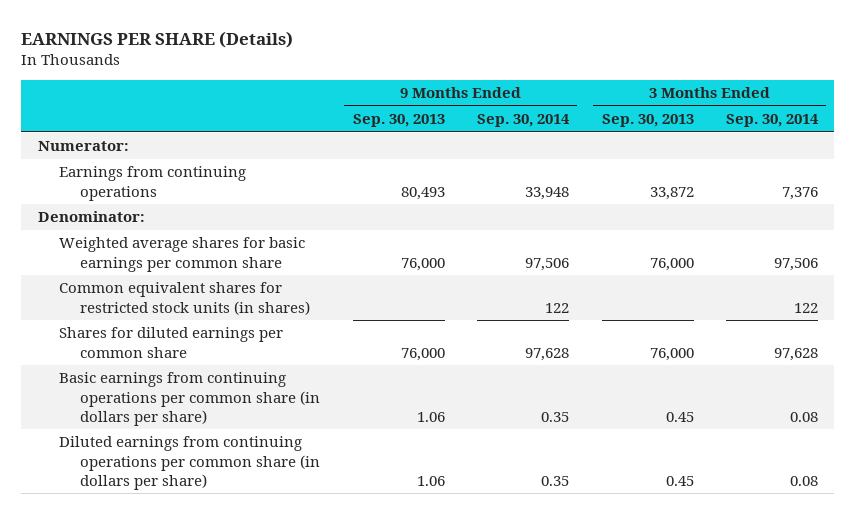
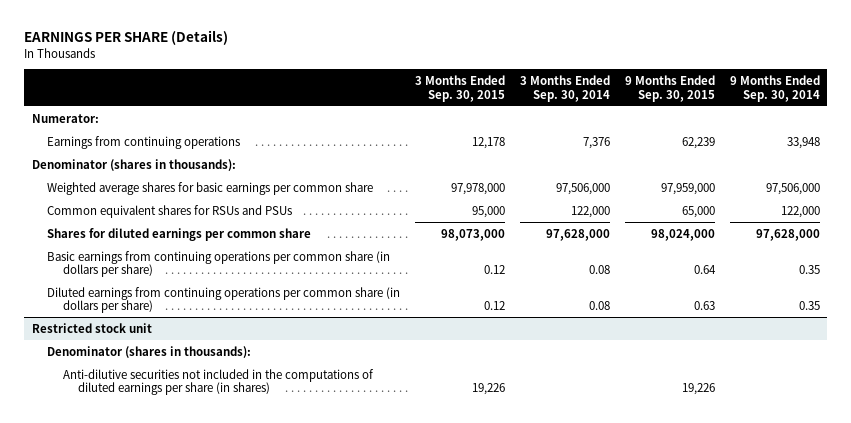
- | 9 Months Ended Sep. 30, 2013 | 9 Months Ended Sep. 30, 2014 | 3 Months Ended Sep. 30, 2013 | 3 Months Ended Sep. 30, 2014
+ | 3 Months Ended Sep. 30, 2015 | 3 Months Ended Sep. 30, 2014 | 9 Months Ended Sep. 30, 2015 | 9 Months Ended Sep. 30, 2014
- Denominator:
- Weighted average shares for basic earnings per common share | 76,000 | 97,506 | 76,000 | 97,506
- Common equivalent shares for restricted stock units (in shares) | | 122 | | 122
- Shares for diluted earnings per common share | 76,000 | 97,628 | 76,000 | 97,628
+ Denominator (shares in thousands):
+ Weighted average shares for basic earnings per common share | 97,978,000 | 97,506,000 | 97,959,000 | 97,506,000
+ Common equivalent shares for RSUs and PSUs | 95,000 | 122,000 | 65,000 | 122,000
+ Shares for diluted earnings per common share | 98,073,000 | 97,628,000 | 98,024,000 | 97,628,000
+ Restricted stock unit
+ Denominator (shares in thousands):
+ Anti-dilutive securities not included in the computations of diluted earnings per share (in shares) | 19,226 | | 19,226 |

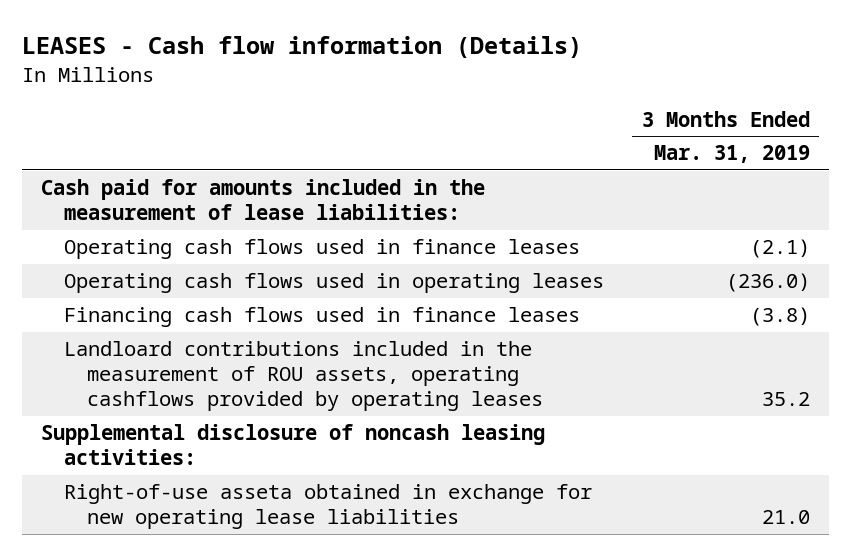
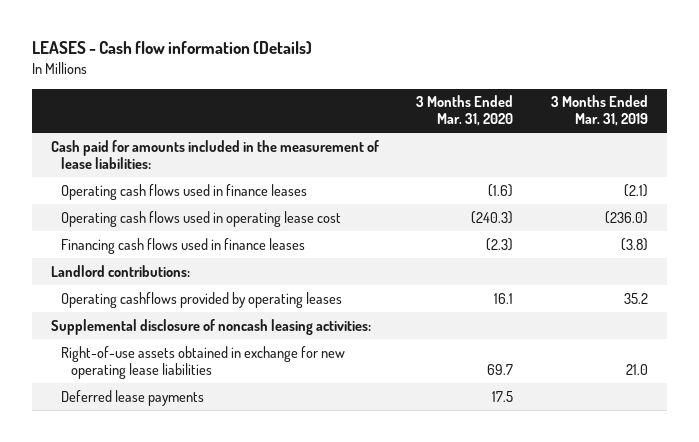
- | 3 Months Ended Mar. 31, 2019
+ | 3 Months Ended Mar. 31, 2020 | 3 Months Ended Mar. 31, 2019
- Operating cash flows used in operating leases | (236.0)
+ Operating cash flows used in operating lease cost | (240.3) | (236.0)
- Landloard contributions included in the measurement of ROU assets, operating cashflows provided by operating leases | 35.2
+ Landlord contributions:
+ Operating cashflows provided by operating leases | 16.1 | 35.2
- Right-of-use asseta obtained in exchange for new operating lease liabilities | 21.0
+ Right-of-use assets obtained in exchange for new operating lease liabilities | 69.7 | 21.0
+ Deferred lease payments | 17.5 |

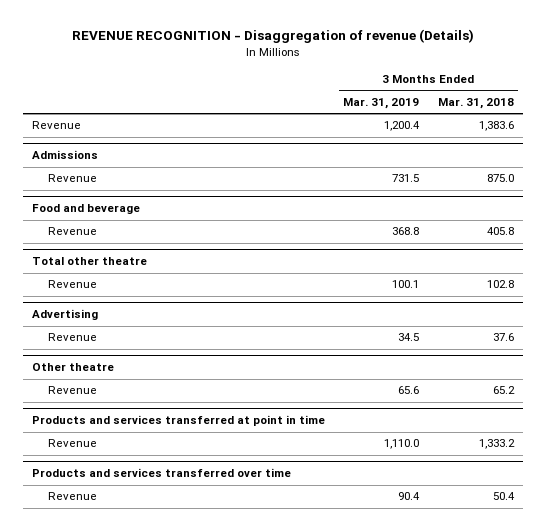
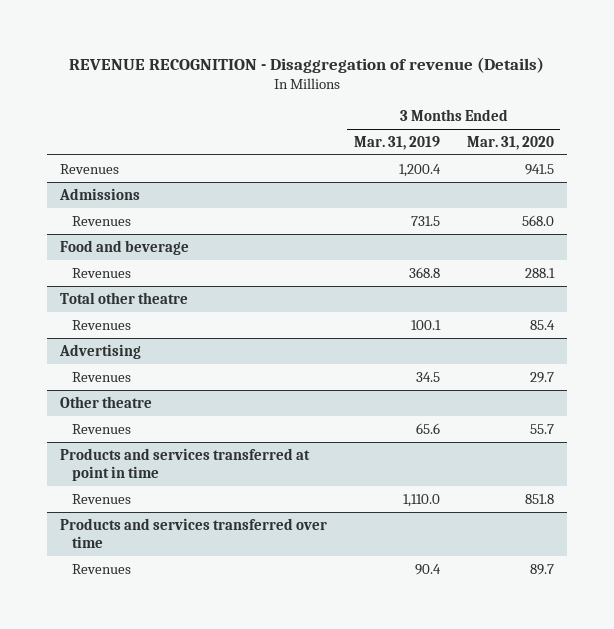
- | 3 Months Ended Mar. 31, 2019 | 3 Months Ended Mar. 31, 2018
+ | 3 Months Ended Mar. 31, 2019 | 3 Months Ended Mar. 31, 2020
- Revenue | 1,200.4 | 1,383.6
+ Revenues | 1,200.4 | 941.5
@ Admissions
- Revenue | 731.5 | 875.0
+ Revenues | 731.5 | 568.0
@ Food and beverage
- Revenue | 368.8 | 405.8
+ Revenues | 368.8 | 288.1
@ Total other theatre
- Revenue | 100.1 | 102.8
+ Revenues | 100.1 | 85.4
@ Advertising
- Revenue | 34.5 | 37.6
+ Revenues | 34.5 | 29.7
@ Other theatre
- Revenue | 65.6 | 65.2
+ Revenues | 65.6 | 55.7
@ Products and services transferred at point in time
- Revenue | 1,110.0 | 1,333.2
+ Revenues | 1,110.0 | 851.8
@ Products and services transferred over time
- Revenue | 90.4 | 50.4
+ Revenues | 90.4 | 89.7

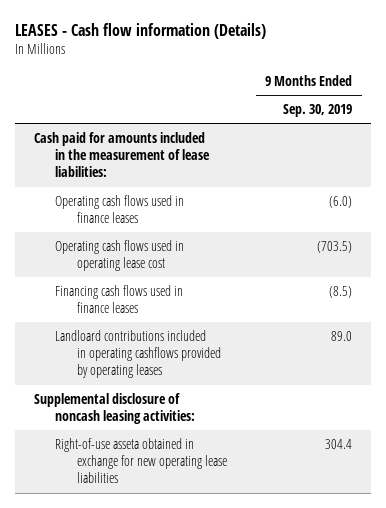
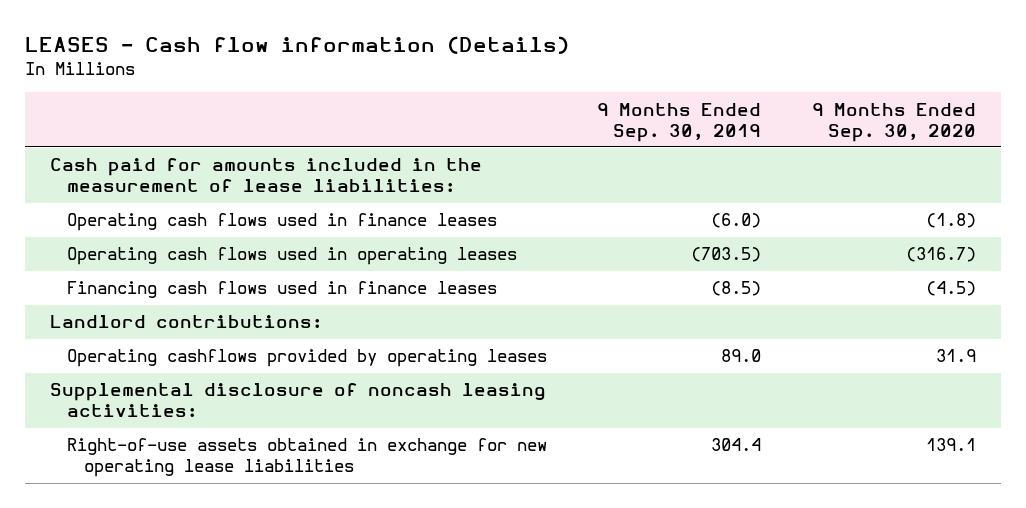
- | 9 Months Ended Sep. 30, 2019
+ | 9 Months Ended Sep. 30, 2019 | 9 Months Ended Sep. 30, 2020
- Operating cash flows used in operating lease cost | (703.5)
+ Operating cash flows used in operating leases | (703.5) | (316.7)
- Landloard contributions included in operating cashflows provided by operating leases | 89.0
+ Landlord contributions:
+ Operating cashflows provided by operating leases | 89.0 | 31.9
- Right-of-use asseta obtained in exchange for new operating lease liabilities | 304.4
+ Right-of-use assets obtained in exchange for new operating lease liabilities | 304.4 | 139.1

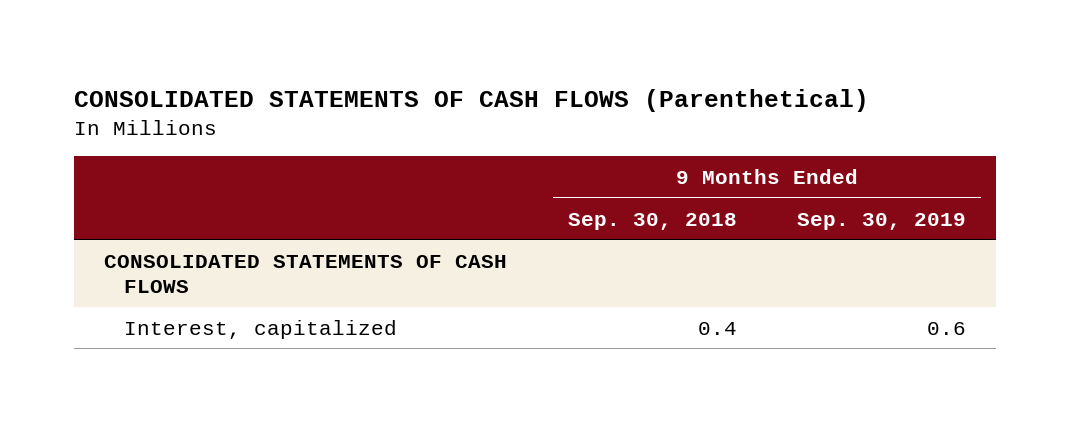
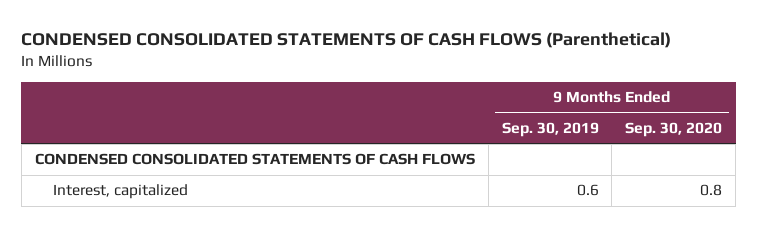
- CONSOLIDATED STATEMENTS OF CASH FLOWS (Parenthetical)
+ CONDENSED CONSOLIDATED STATEMENTS OF CASH FLOWS (Parenthetical)
- | 9 Months Ended Sep. 30, 2018 | 9 Months Ended Sep. 30, 2019
+ | 9 Months Ended Sep. 30, 2019 | 9 Months Ended Sep. 30, 2020
- CONSOLIDATED STATEMENTS OF CASH FLOWS
+ CONDENSED CONSOLIDATED STATEMENTS OF CASH FLOWS

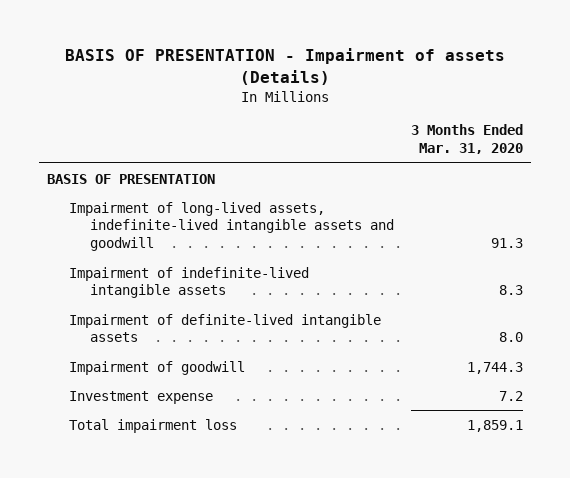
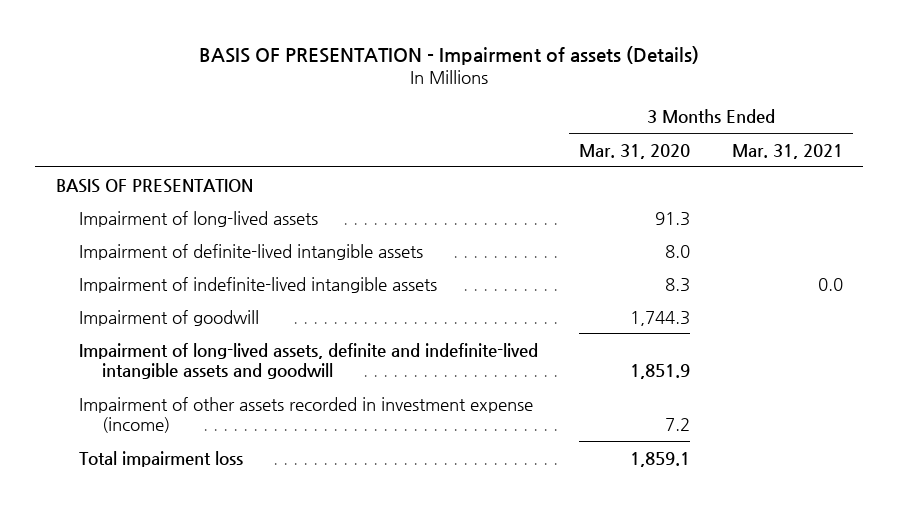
- | 3 Months Ended Mar. 31, 2020
+ | 3 Months Ended Mar. 31, 2020 | 3 Months Ended Mar. 31, 2021
- Impairment of long-lived assets, indefinite-lived intangible assets and goodwill | 91.3
+ Impairment of long-lived assets | 91.3 |
moved down: Impairment of indefinite-lived intangible assets | 8.3 | 0.0
- Investment expense | 7.2
+ Impairment of long-lived assets, definite and indefinite-lived intangible assets and goodwill | 1,851.9 |
+ Impairment of other assets recorded in investment expense (income) | 7.2 |

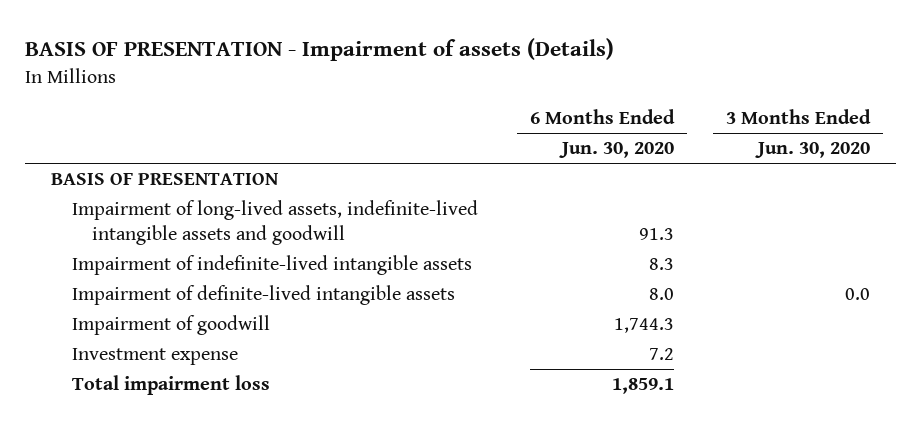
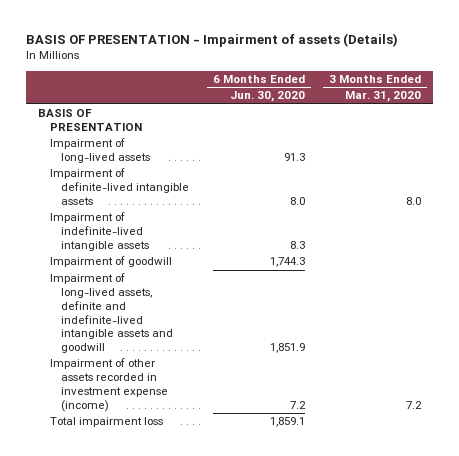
- | 6 Months Ended Jun. 30, 2020 | 3 Months Ended Jun. 30, 2020
+ | 6 Months Ended Jun. 30, 2020 | 3 Months Ended Mar. 31, 2020
- Impairment of long-lived assets, indefinite-lived intangible assets and goodwill | 91.3 |
+ Impairment of long-lived assets | 91.3 |
moved down: Impairment of indefinite-lived intangible assets | 8.3 |
- Investment expense | 7.2 |
+ Impairment of long-lived assets, definite and indefinite-lived intangible assets and goodwill | 1,851.9 |
+ Impairment of other assets recorded in investment expense (income) | 7.2 | 7.2

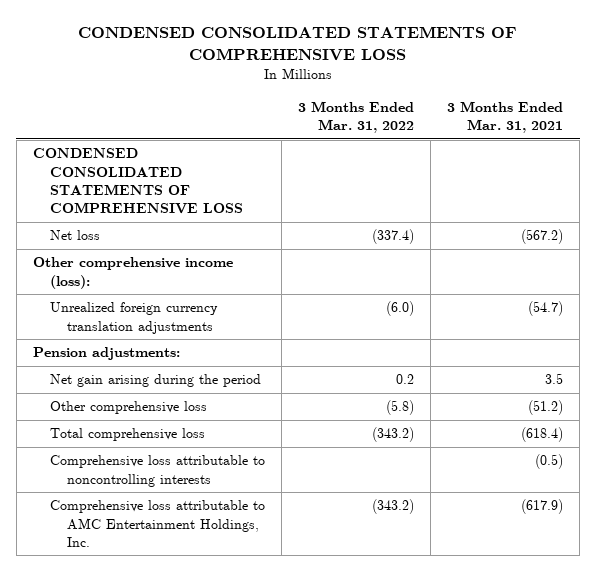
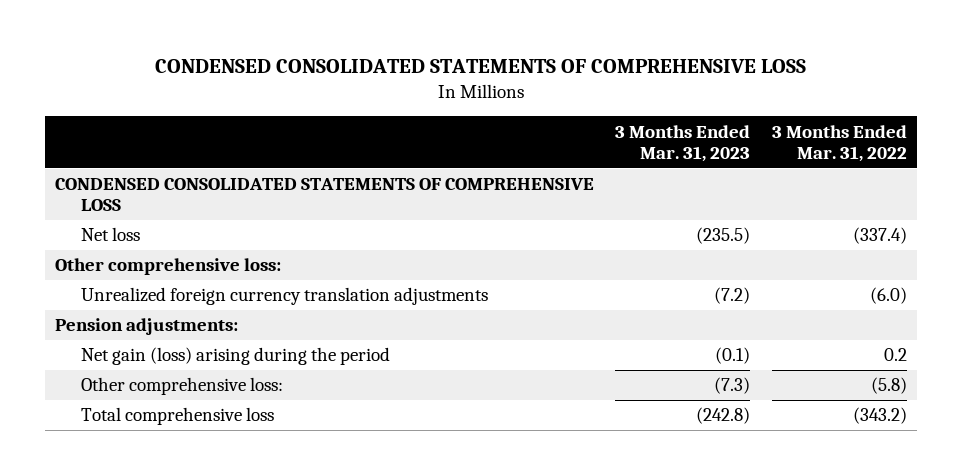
- | 3 Months Ended Mar. 31, 2022 | 3 Months Ended Mar. 31, 2021
+ | 3 Months Ended Mar. 31, 2023 | 3 Months Ended Mar. 31, 2022
- Other comprehensive income (loss):
+ Other comprehensive loss:
- Net gain arising during the period | 0.2 | 3.5
- Other comprehensive loss | (5.8) | (51.2)
+ Net gain (loss) arising during the period | (0.1) | 0.2
+ Other comprehensive loss: | (7.3) | (5.8)
- Comprehensive loss attributable to noncontrolling interests | | (0.5)
- Comprehensive loss attributable to AMC Entertainment Holdings, Inc. | (343.2) | (617.9)

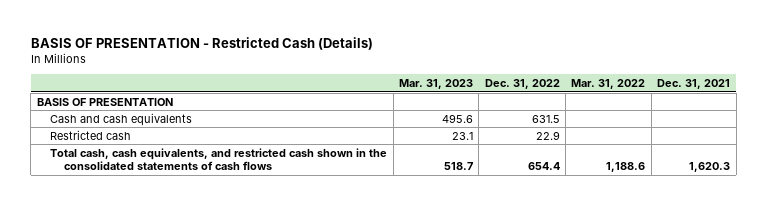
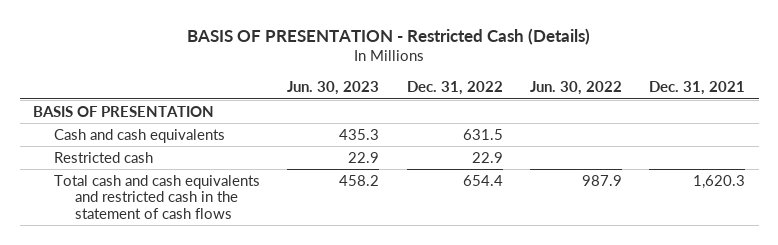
- | Mar. 31, 2023 | Dec. 31, 2022 | Mar. 31, 2022 | Dec. 31, 2021
+ | Jun. 30, 2023 | Dec. 31, 2022 | Jun. 30, 2022 | Dec. 31, 2021
- Total cash, cash equivalents, and restricted cash shown in the consolidated statements of cash flows | 518.7 | 654.4 | 1,188.6 | 1,620.3
+ Total cash and cash equivalents and restricted cash in the statement of cash flows | 458.2 | 654.4 | 987.9 | 1,620.3

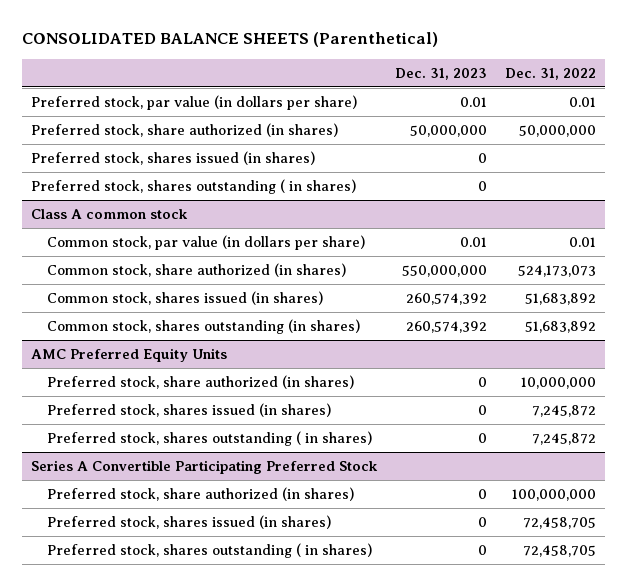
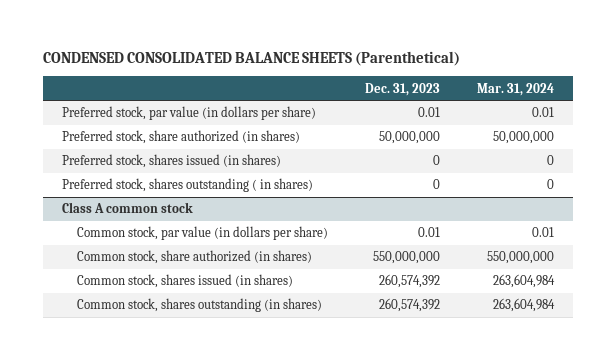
- CONSOLIDATED BALANCE SHEETS (Parenthetical)
+ CONDENSED CONSOLIDATED BALANCE SHEETS (Parenthetical)
- | Dec. 31, 2023 | Dec. 31, 2022
+ | Dec. 31, 2023 | Mar. 31, 2024
- AMC Preferred Equity Units
- Preferred stock, share authorized (in shares) | 0 | 10,000,000
- Preferred stock, shares issued (in shares) | 0 | 7,245,872
- Preferred stock, shares outstanding ( in shares) | 0 | 7,245,872
- Series A Convertible Participating Preferred Stock
- Preferred stock, share authorized (in shares) | 0 | 100,000,000
- Preferred stock, shares issued (in shares) | 0 | 72,458,705
- Preferred stock, shares outstanding ( in shares) | 0 | 72,458,705

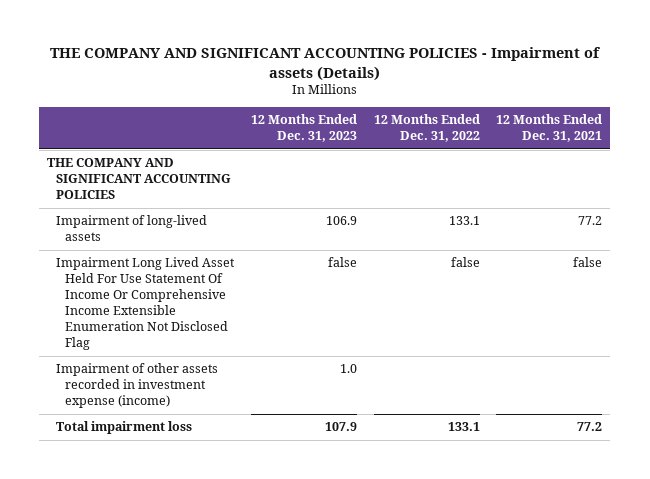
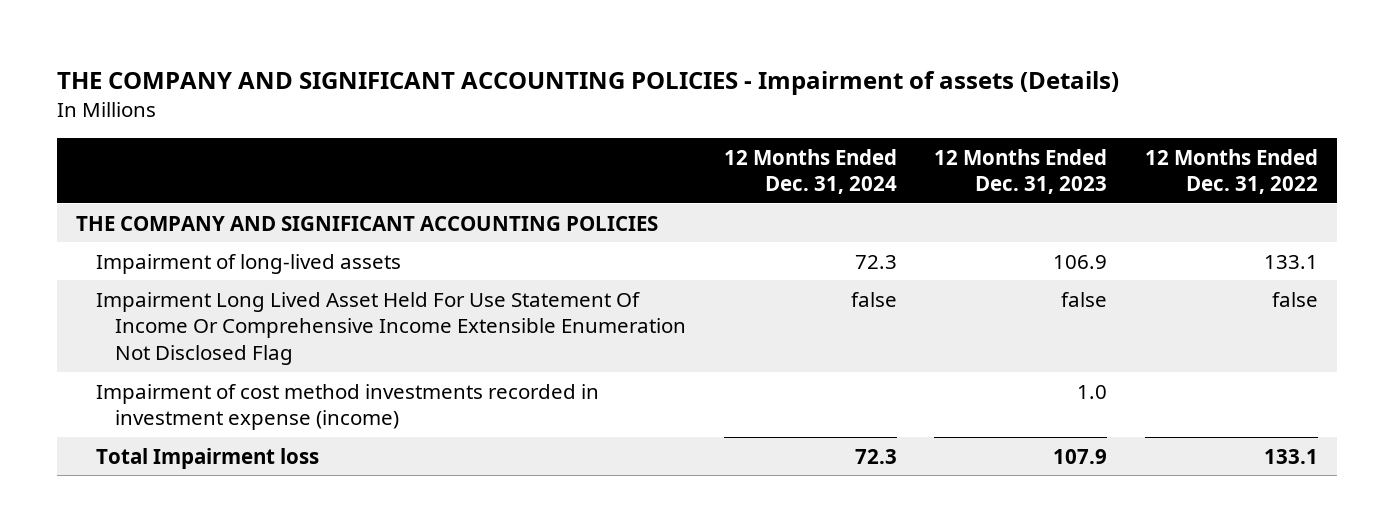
- | 12 Months Ended Dec. 31, 2023 | 12 Months Ended Dec. 31, 2022 | 12 Months Ended Dec. 31, 2021
+ | 12 Months Ended Dec. 31, 2024 | 12 Months Ended Dec. 31, 2023 | 12 Months Ended Dec. 31, 2022
- Impairment of other assets recorded in investment expense (income) | 1.0 | |
- Total impairment loss | 107.9 | 133.1 | 77.2
+ Impairment of cost method investments recorded in investment expense (income) | | 1.0 |
+ Total Impairment loss | 72.3 | 107.9 | 133.1

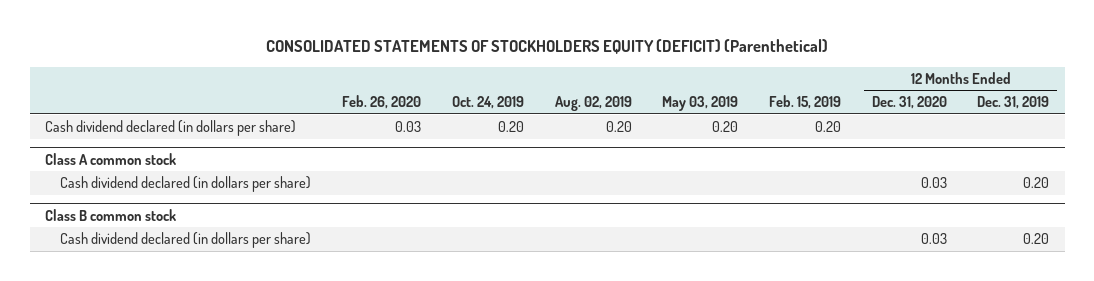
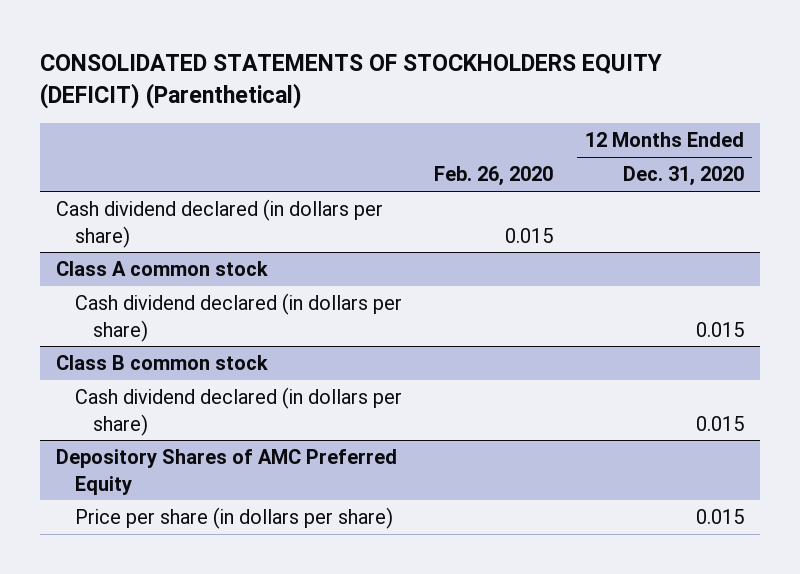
- | Feb. 26, 2020 | Oct. 24, 2019 | Aug. 02, 2019 | May 03, 2019 | Feb. 15, 2019 | 12 Months Ended Dec. 31, 2020 | 12 Months Ended Dec. 31, 2019
+ | Feb. 26, 2020 | 12 Months Ended Dec. 31, 2020
- Cash dividend declared (in dollars per share) | 0.03 | 0.20 | 0.20 | 0.20 | 0.20 | |
+ Cash dividend declared (in dollars per share) | 0.015 |
@ Class A common stock
- Cash dividend declared (in dollars per share) | | | | | | 0.03 | 0.20
+ Cash dividend declared (in dollars per share) | | 0.015
@ Class B common stock
- Cash dividend declared (in dollars per share) | | | | | | 0.03 | 0.20
+ Cash dividend declared (in dollars per share) | | 0.015
+ Depository Shares of AMC Preferred Equity
+ Price per share (in dollars per share) | | 0.015

